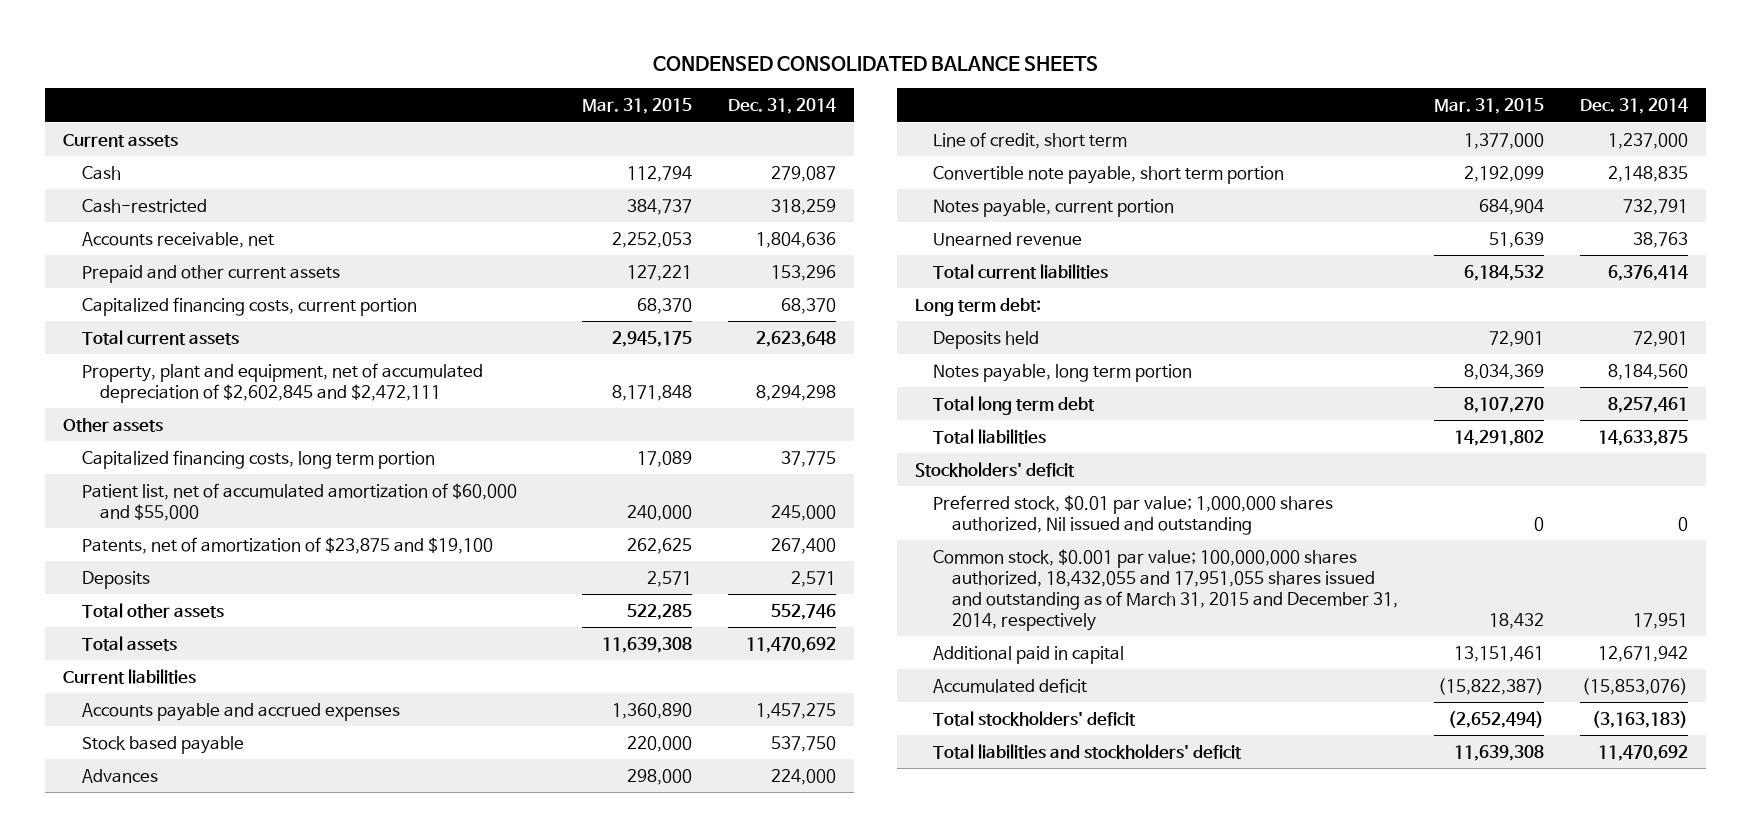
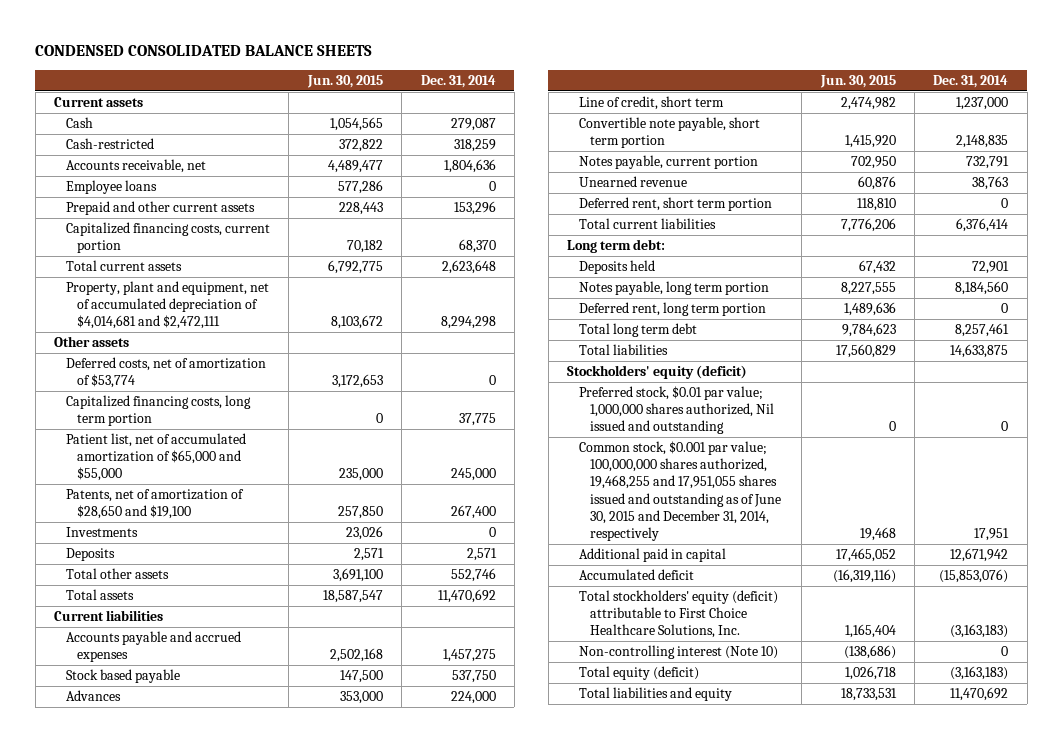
- | Mar. 31, 2015 | Dec. 31, 2014
+ | Jun. 30, 2015 | Dec. 31, 2014
+ Employee loans | 577,286 | 0
- Property, plant and equipment, net of accumulated depreciation of $2,602,845 and $2,472,111 | 8,171,848 | 8,294,298
+ Property, plant and equipment, net of accumulated depreciation of $4,014,681 and $2,472,111 | 8,103,672 | 8,294,298
+ Deferred costs, net of amortization of $53,774 | 3,172,653 | 0
- Patient list, net of accumulated amortization of $60,000 and $55,000 | 240,000 | 245,000
- Patents, net of amortization of $23,875 and $19,100 | 262,625 | 267,400
+ Patient list, net of accumulated amortization of $65,000 and $55,000 | 235,000 | 245,000
+ Patents, net of amortization of $28,650 and $19,100 | 257,850 | 267,400
+ Investments | 23,026 | 0
+ Deferred rent, short term portion | 118,810 | 0
+ Deferred rent, long term portion | 1,489,636 | 0
- Stockholders' deficit
+ Stockholders' equity (deficit)
- Common stock, $0.001 par value; 100,000,000 shares authorized, 18,432,055 and 17,951,055 shares issued and outstanding as of March 31, 2015 and December 31, 2014, respectively | 18,432 | 17,951
+ Common stock, $0.001 par value; 100,000,000 shares authorized, 19,468,255 and 17,951,055 shares issued and outstanding as of June 30, 2015 and December 31, 2014, respectively | 19,468 | 17,951
- Total stockholders' deficit | (2,652,494) | (3,163,183)
- Total liabilities and stockholders' deficit | 11,639,308 | 11,470,692
+ Total stockholders' equity (deficit) attributable to First Choice Healthcare Solutions, Inc. | 1,165,404 | (3,163,183)
+ Non-controlling interest (Note 10) | (138,686) | 0
+ Total equity (deficit) | 1,026,718 | (3,163,183)
+ Total liabilities and equity | 18,733,531 | 11,470,692

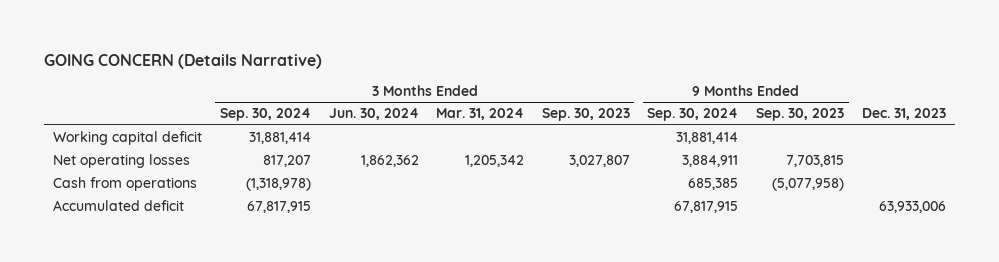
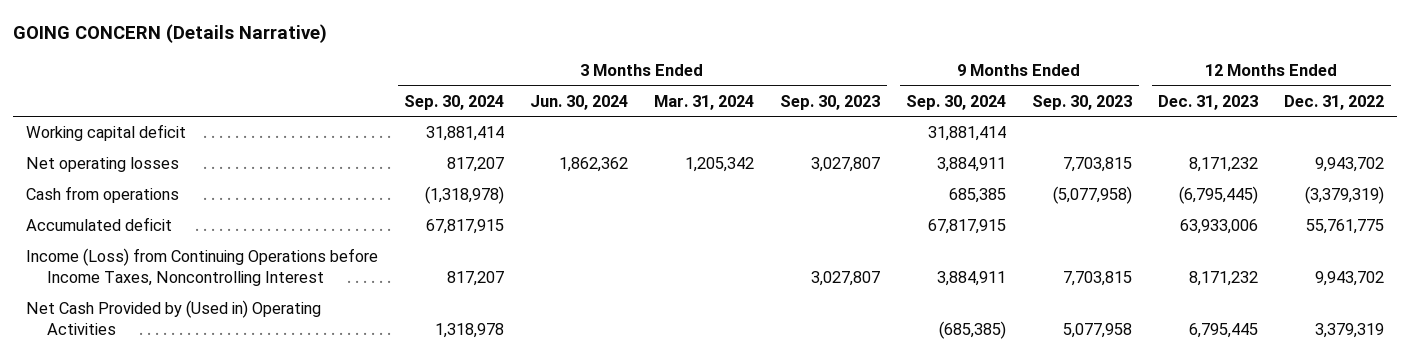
- | 3 Months Ended Sep. 30, 2024 | 3 Months Ended Jun. 30, 2024 | 3 Months Ended Mar. 31, 2024 | 3 Months Ended Sep. 30, 2023 | 9 Months Ended Sep. 30, 2024 | 9 Months Ended Sep. 30, 2023 | Dec. 31, 2023
+ | 3 Months Ended Sep. 30, 2024 | 3 Months Ended Jun. 30, 2024 | 3 Months Ended Mar. 31, 2024 | 3 Months Ended Sep. 30, 2023 | 9 Months Ended Sep. 30, 2024 | 9 Months Ended Sep. 30, 2023 | 12 Months Ended Dec. 31, 2023 | 12 Months Ended Dec. 31, 2022
+ Income (Loss) from Continuing Operations before Income Taxes, Noncontrolling Interest | 817,207 | | | 3,027,807 | 3,884,911 | 7,703,815 | 8,171,232 | 9,943,702
+ Net Cash Provided by (Used in) Operating Activities | 1,318,978 | | | | (685,385) | 5,077,958 | 6,795,445 | 3,379,319

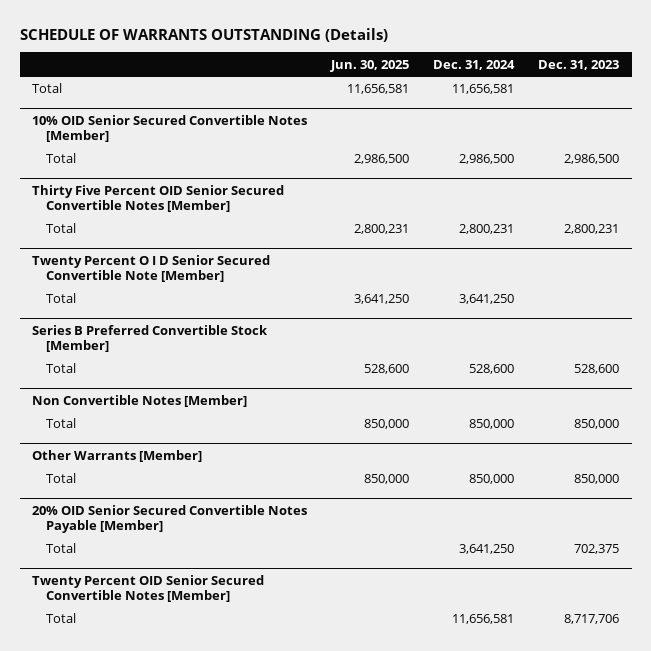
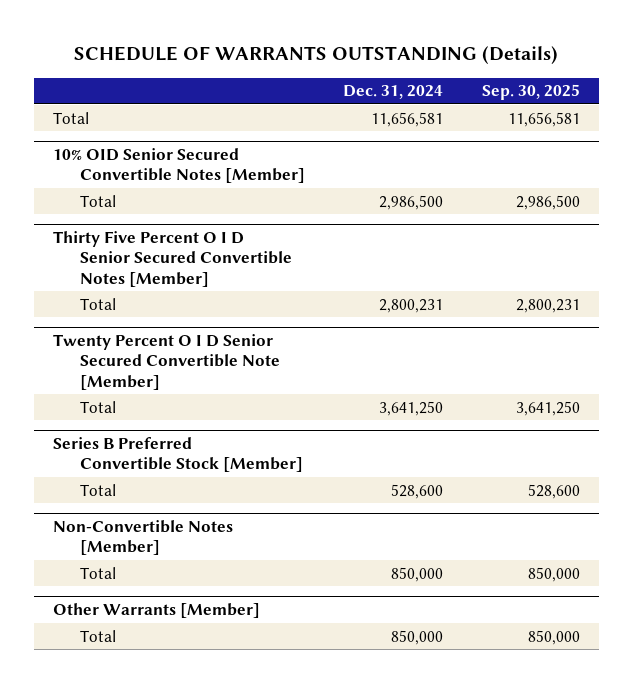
- | Jun. 30, 2025 | Dec. 31, 2024 | Dec. 31, 2023
+ | Dec. 31, 2024 | Sep. 30, 2025
- Thirty Five Percent OID Senior Secured Convertible Notes [Member]
+ Thirty Five Percent O I D Senior Secured Convertible Notes [Member]
- Non Convertible Notes [Member]
+ Non-Convertible Notes [Member]
- 20% OID Senior Secured Convertible Notes Payable [Member]
- Total | | 3,641,250 | 702,375
- Twenty Percent OID Senior Secured Convertible Notes [Member]
- Total | | 11,656,581 | 8,717,706

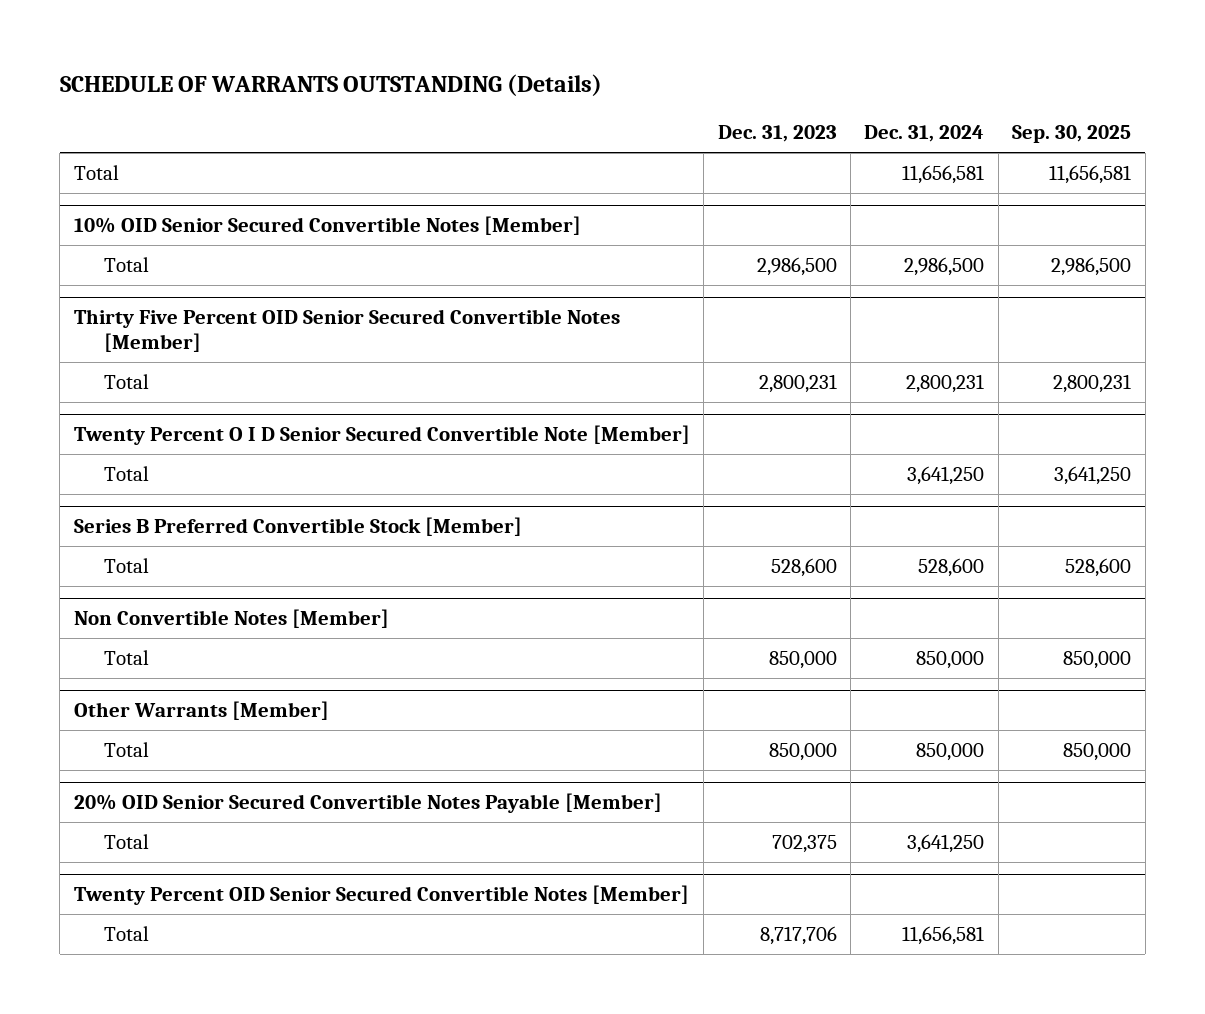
- | Dec. 31, 2024 | Sep. 30, 2025
+ | Dec. 31, 2023 | Dec. 31, 2024 | Sep. 30, 2025
- Thirty Five Percent O I D Senior Secured Convertible Notes [Member]
+ Thirty Five Percent OID Senior Secured Convertible Notes [Member]
- Non-Convertible Notes [Member]
+ Non Convertible Notes [Member]
+ 20% OID Senior Secured Convertible Notes Payable [Member]
+ Total | 702,375 | 3,641,250 |
+ Twenty Percent OID Senior Secured Convertible Notes [Member]
+ Total | 8,717,706 | 11,656,581 |

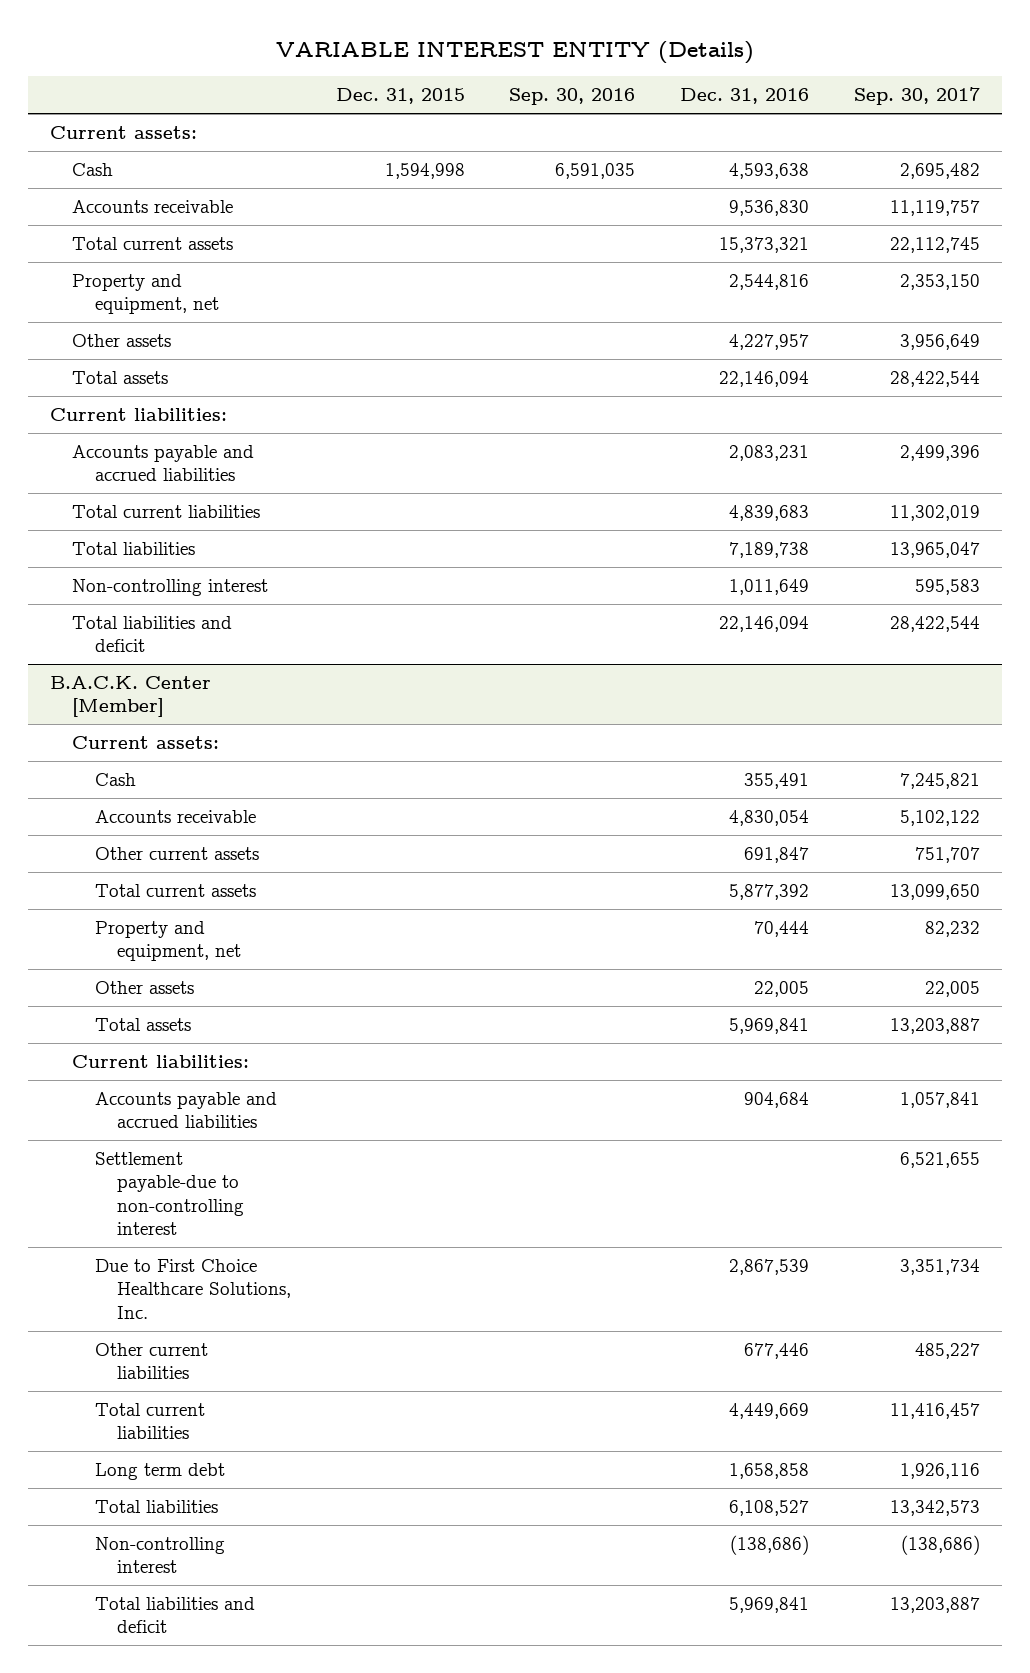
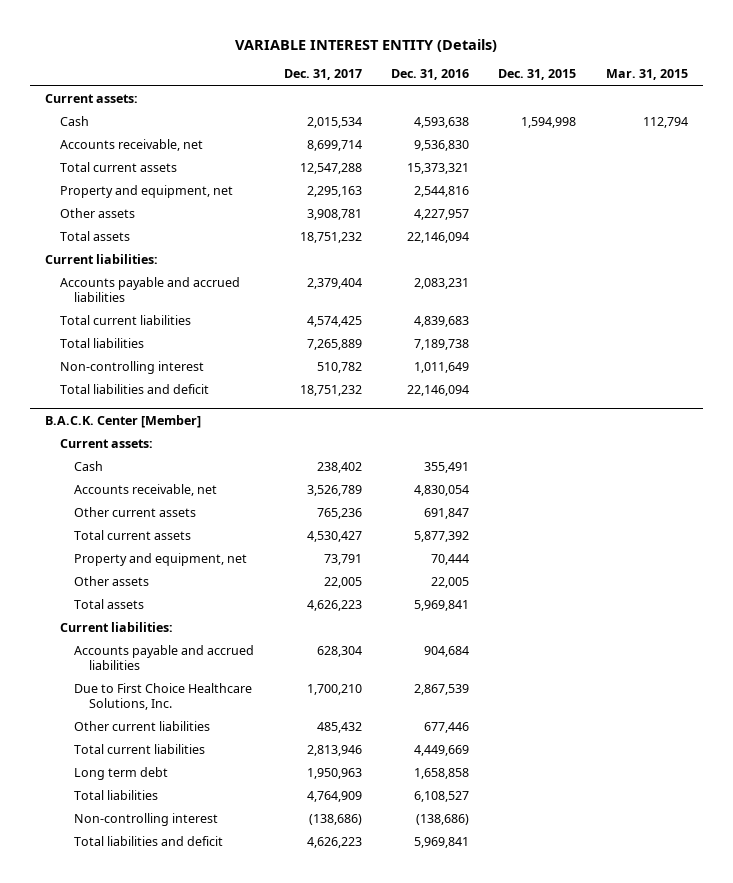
- | Dec. 31, 2015 | Sep. 30, 2016 | Dec. 31, 2016 | Sep. 30, 2017
+ | Dec. 31, 2017 | Dec. 31, 2016 | Dec. 31, 2015 | Mar. 31, 2015
- Accounts receivable | | | 9,536,830 | 11,119,757
+ Accounts receivable, net | 8,699,714 | 9,536,830 | |
@ B.A.C.K. Center [Member]
- Accounts receivable | | | 4,830,054 | 5,102,122
+ Accounts receivable, net | 3,526,789 | 4,830,054 | |
- Settlement payable-due to non-controlling interest | | | | 6,521,655

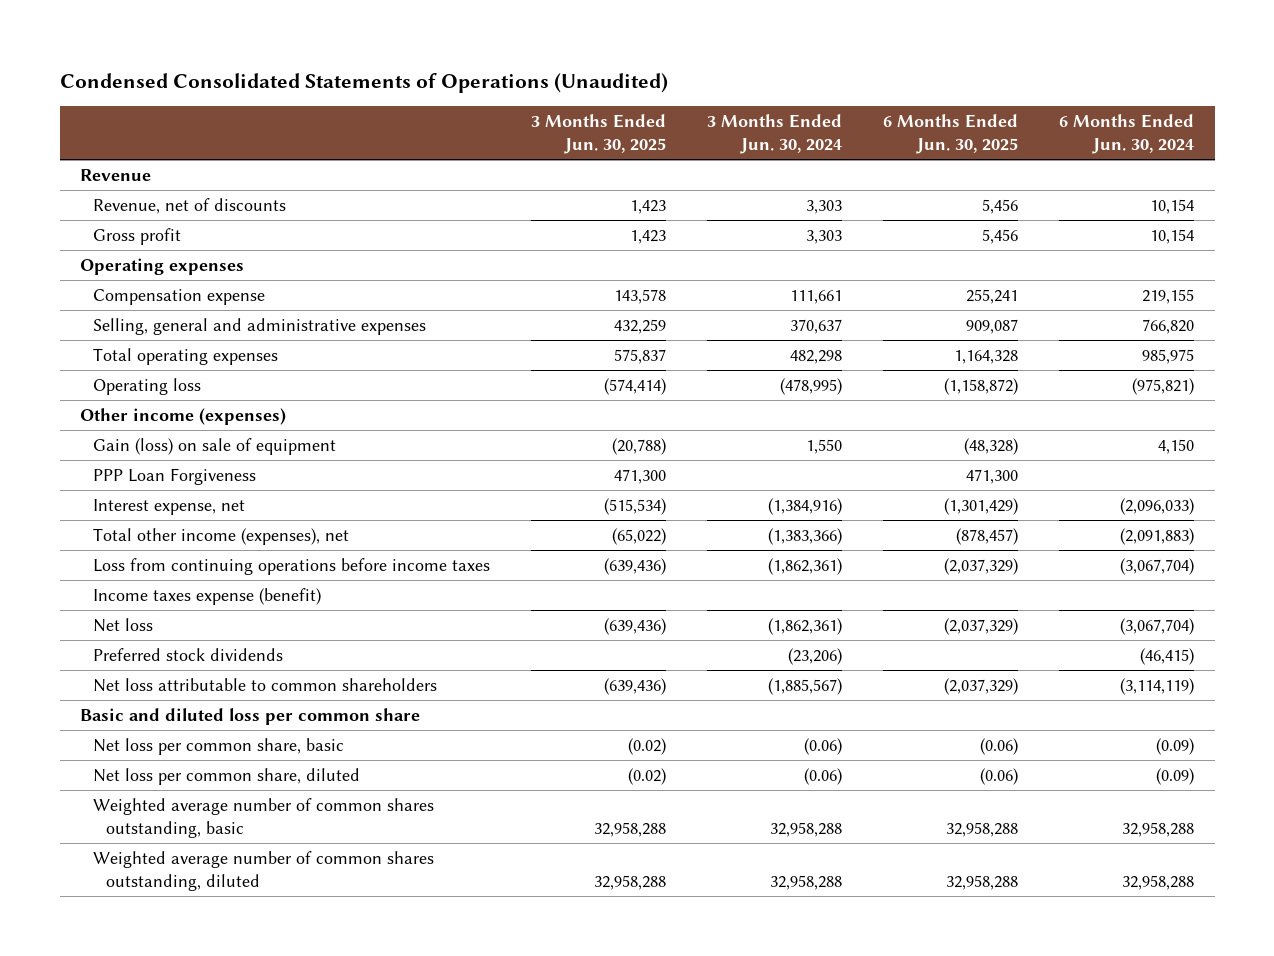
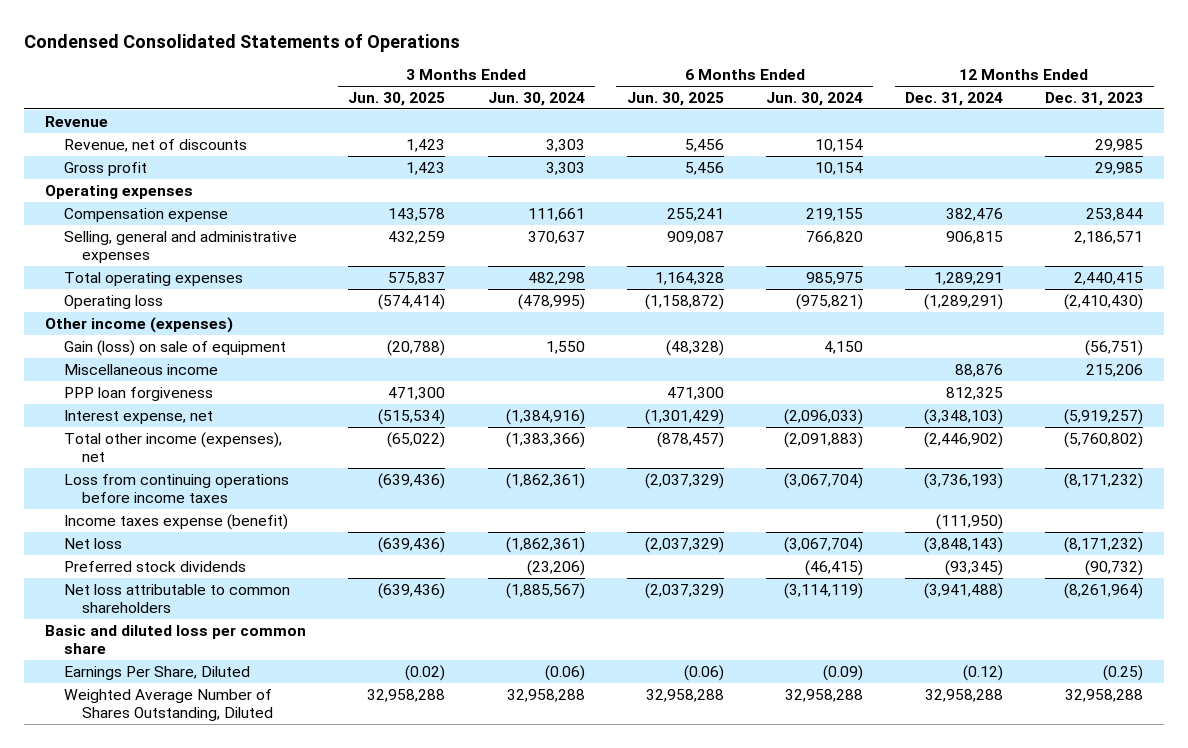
- Condensed Consolidated Statements of Operations (Unaudited)
+ Condensed Consolidated Statements of Operations
- | 3 Months Ended Jun. 30, 2025 | 3 Months Ended Jun. 30, 2024 | 6 Months Ended Jun. 30, 2025 | 6 Months Ended Jun. 30, 2024
+ | 3 Months Ended Jun. 30, 2025 | 3 Months Ended Jun. 30, 2024 | 6 Months Ended Jun. 30, 2025 | 6 Months Ended Jun. 30, 2024 | 12 Months Ended Dec. 31, 2024 | 12 Months Ended Dec. 31, 2023
- PPP Loan Forgiveness | 471,300 | | 471,300 |
+ Miscellaneous income | | | | | 88,876 | 215,206
+ PPP loan forgiveness | 471,300 | | 471,300 | | 812,325 |
- Net loss per common share, basic | (0.02) | (0.06) | (0.06) | (0.09)
- Net loss per common share, diluted | (0.02) | (0.06) | (0.06) | (0.09)
- Weighted average number of common shares outstanding, basic | 32,958,288 | 32,958,288 | 32,958,288 | 32,958,288
- Weighted average number of common shares outstanding, diluted | 32,958,288 | 32,958,288 | 32,958,288 | 32,958,288
+ Earnings Per Share, Diluted | (0.02) | (0.06) | (0.06) | (0.09) | (0.12) | (0.25)
+ Weighted Average Number of Shares Outstanding, Diluted | 32,958,288 | 32,958,288 | 32,958,288 | 32,958,288 | 32,958,288 | 32,958,288

